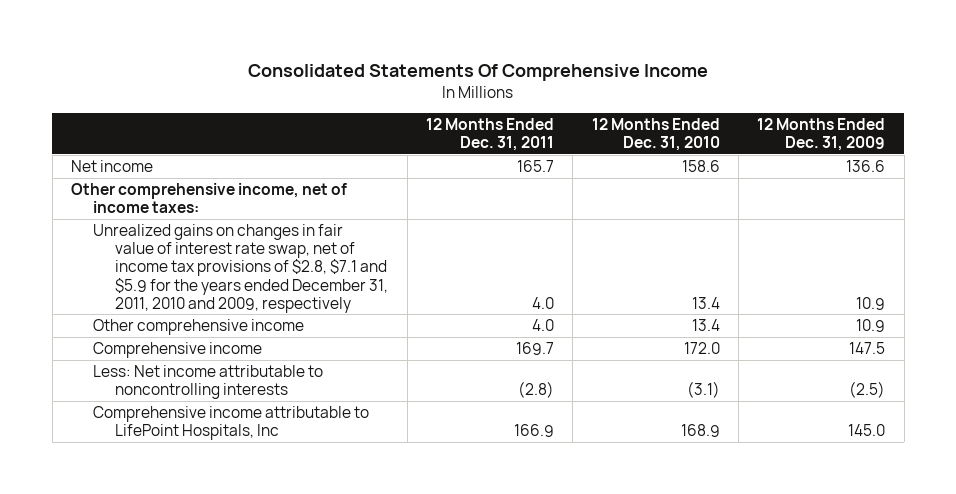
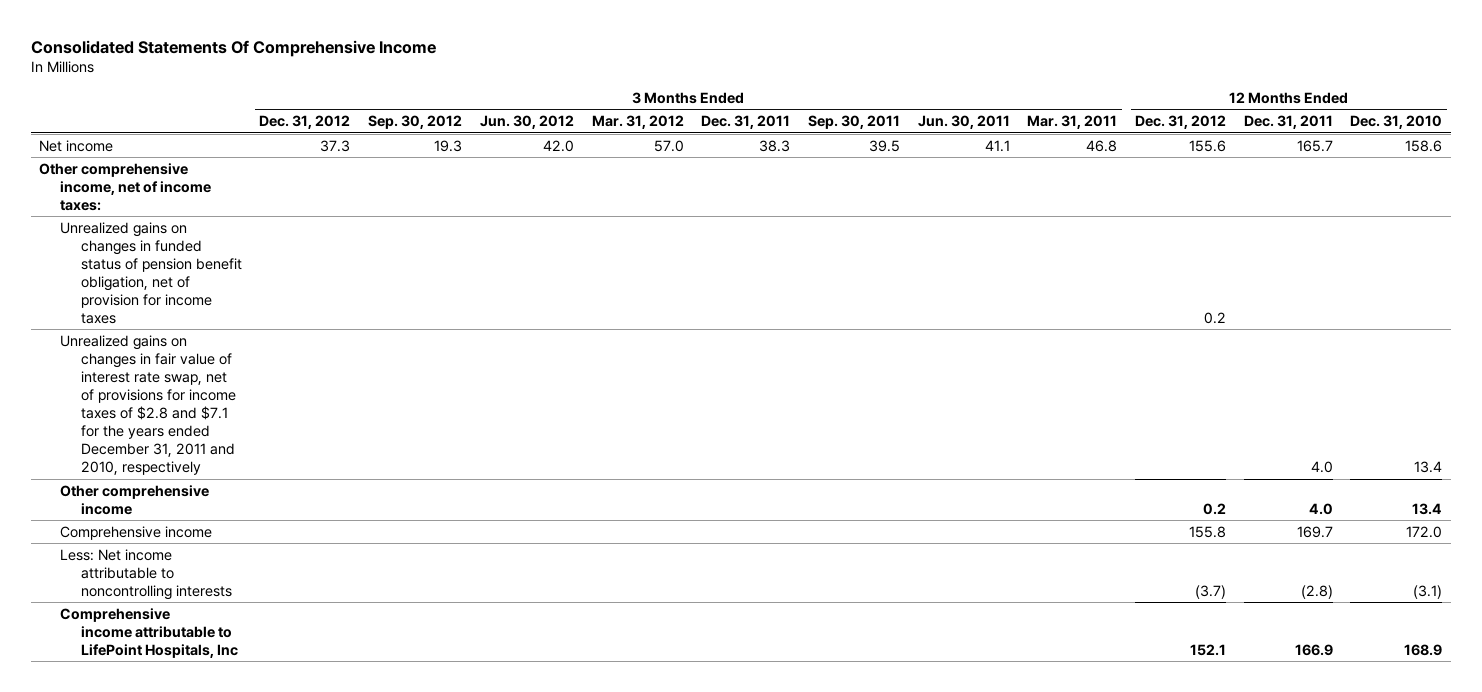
- | 12 Months Ended Dec. 31, 2011 | 12 Months Ended Dec. 31, 2010 | 12 Months Ended Dec. 31, 2009
+ | 3 Months Ended Dec. 31, 2012 | 3 Months Ended Sep. 30, 2012 | 3 Months Ended Jun. 30, 2012 | 3 Months Ended Mar. 31, 2012 | 3 Months Ended Dec. 31, 2011 | 3 Months Ended Sep. 30, 2011 | 3 Months Ended Jun. 30, 2011 | 3 Months Ended Mar. 31, 2011 | 12 Months Ended Dec. 31, 2012 | 12 Months Ended Dec. 31, 2011 | 12 Months Ended Dec. 31, 2010
- Unrealized gains on changes in fair value of interest rate swap, net of income tax provisions of $2.8, $7.1 and $5.9 for the years ended December 31, 2011, 2010 and 2009, respectively | 4.0 | 13.4 | 10.9
+ Unrealized gains on changes in funded status of pension benefit obligation, net of provision for income taxes | | | | | | | | | 0.2 | |
+ Unrealized gains on changes in fair value of interest rate swap, net of provisions for income taxes of $2.8 and $7.1 for the years ended December 31, 2011 and 2010, respectively | | | | | | | | | | 4.0 | 13.4

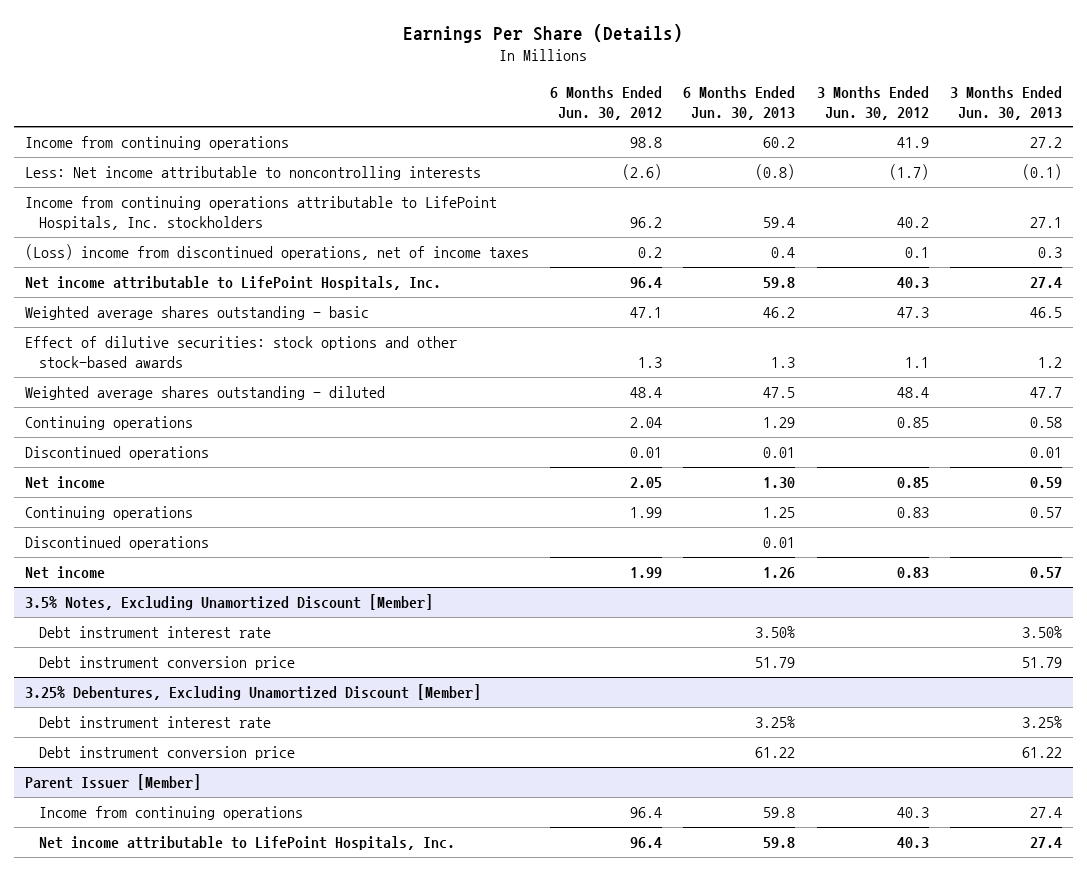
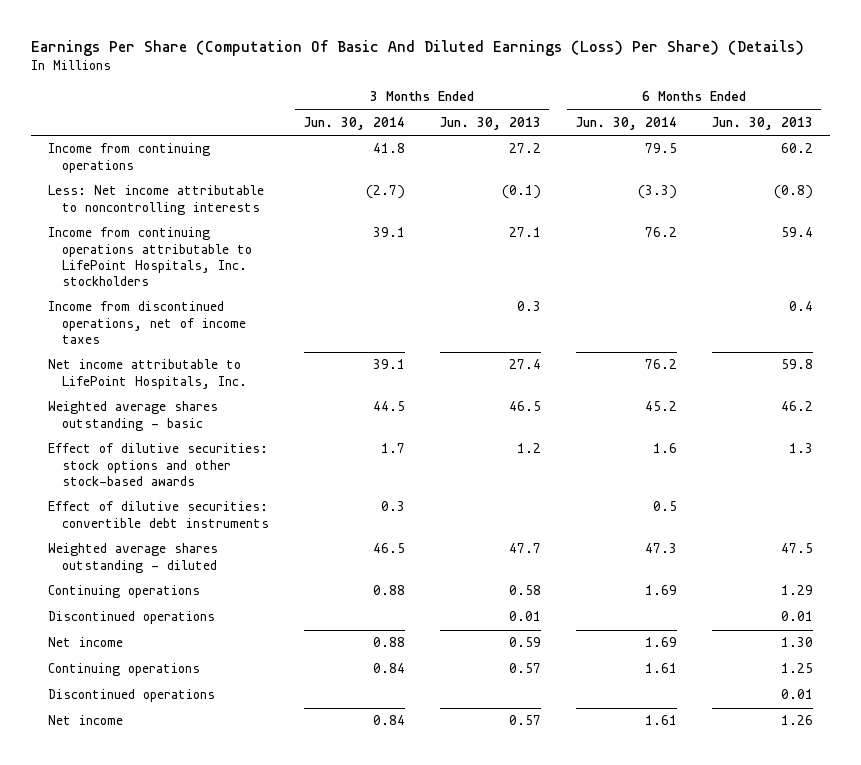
- Earnings Per Share (Details)
+ Earnings Per Share (Computation Of Basic And Diluted Earnings (Loss) Per Share) (Details)
- | 6 Months Ended Jun. 30, 2012 | 6 Months Ended Jun. 30, 2013 | 3 Months Ended Jun. 30, 2012 | 3 Months Ended Jun. 30, 2013
+ | 3 Months Ended Jun. 30, 2014 | 3 Months Ended Jun. 30, 2013 | 6 Months Ended Jun. 30, 2014 | 6 Months Ended Jun. 30, 2013
- (Loss) income from discontinued operations, net of income taxes | 0.2 | 0.4 | 0.1 | 0.3
+ Income from discontinued operations, net of income taxes | | 0.3 | | 0.4
+ Effect of dilutive securities: convertible debt instruments | 0.3 | | 0.5 |
- 3.5% Notes, Excluding Unamortized Discount [Member]
- Debt instrument interest rate | | 3.50% | | 3.50%
- Debt instrument conversion price | | 51.79 | | 51.79
- 3.25% Debentures, Excluding Unamortized Discount [Member]
- Debt instrument interest rate | | 3.25% | | 3.25%
- Debt instrument conversion price | | 61.22 | | 61.22
- Parent Issuer [Member]
- Income from continuing operations | 96.4 | 59.8 | 40.3 | 27.4
- Net income attributable to LifePoint Hospitals, Inc. | 96.4 | 59.8 | 40.3 | 27.4

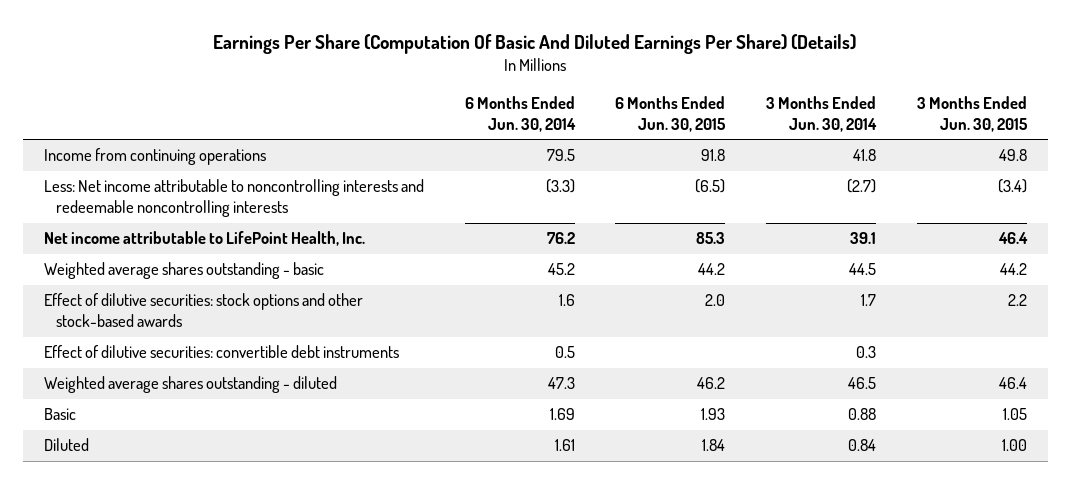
- Earnings Per Share (Computation Of Basic And Diluted Earnings (Loss) Per Share) (Details)
+ Earnings Per Share (Computation Of Basic And Diluted Earnings Per Share) (Details)
- | 3 Months Ended Jun. 30, 2014 | 3 Months Ended Jun. 30, 2013 | 6 Months Ended Jun. 30, 2014 | 6 Months Ended Jun. 30, 2013
+ | 6 Months Ended Jun. 30, 2014 | 6 Months Ended Jun. 30, 2015 | 3 Months Ended Jun. 30, 2014 | 3 Months Ended Jun. 30, 2015
- Less: Net income attributable to noncontrolling interests | (2.7) | (0.1) | (3.3) | (0.8)
- Income from continuing operations attributable to LifePoint Hospitals, Inc. stockholders | 39.1 | 27.1 | 76.2 | 59.4
- Income from discontinued operations, net of income taxes | | 0.3 | | 0.4
- Net income attributable to LifePoint Hospitals, Inc. | 39.1 | 27.4 | 76.2 | 59.8
+ Less: Net income attributable to noncontrolling interests and redeemable noncontrolling interests | (3.3) | (6.5) | (2.7) | (3.4)
+ Net income attributable to LifePoint Health, Inc. | 76.2 | 85.3 | 39.1 | 46.4
- Continuing operations | 0.88 | 0.58 | 1.69 | 1.29
- Discontinued operations | | 0.01 | | 0.01
- Net income | 0.88 | 0.59 | 1.69 | 1.30
- Continuing operations | 0.84 | 0.57 | 1.61 | 1.25
- Discontinued operations | | | | 0.01
- Net income | 0.84 | 0.57 | 1.61 | 1.26
+ Basic | 1.69 | 1.93 | 0.88 | 1.05
+ Diluted | 1.61 | 1.84 | 0.84 | 1.00

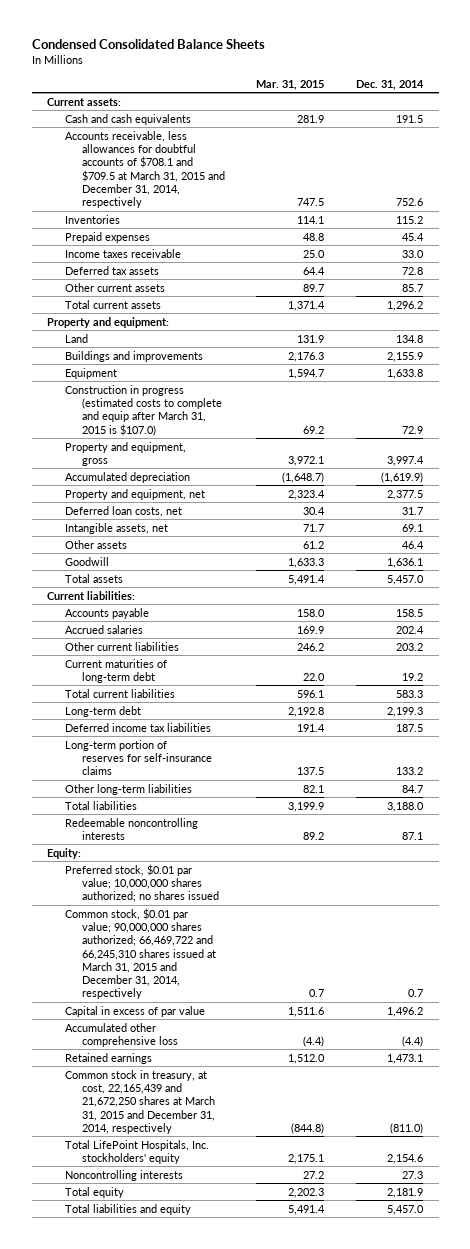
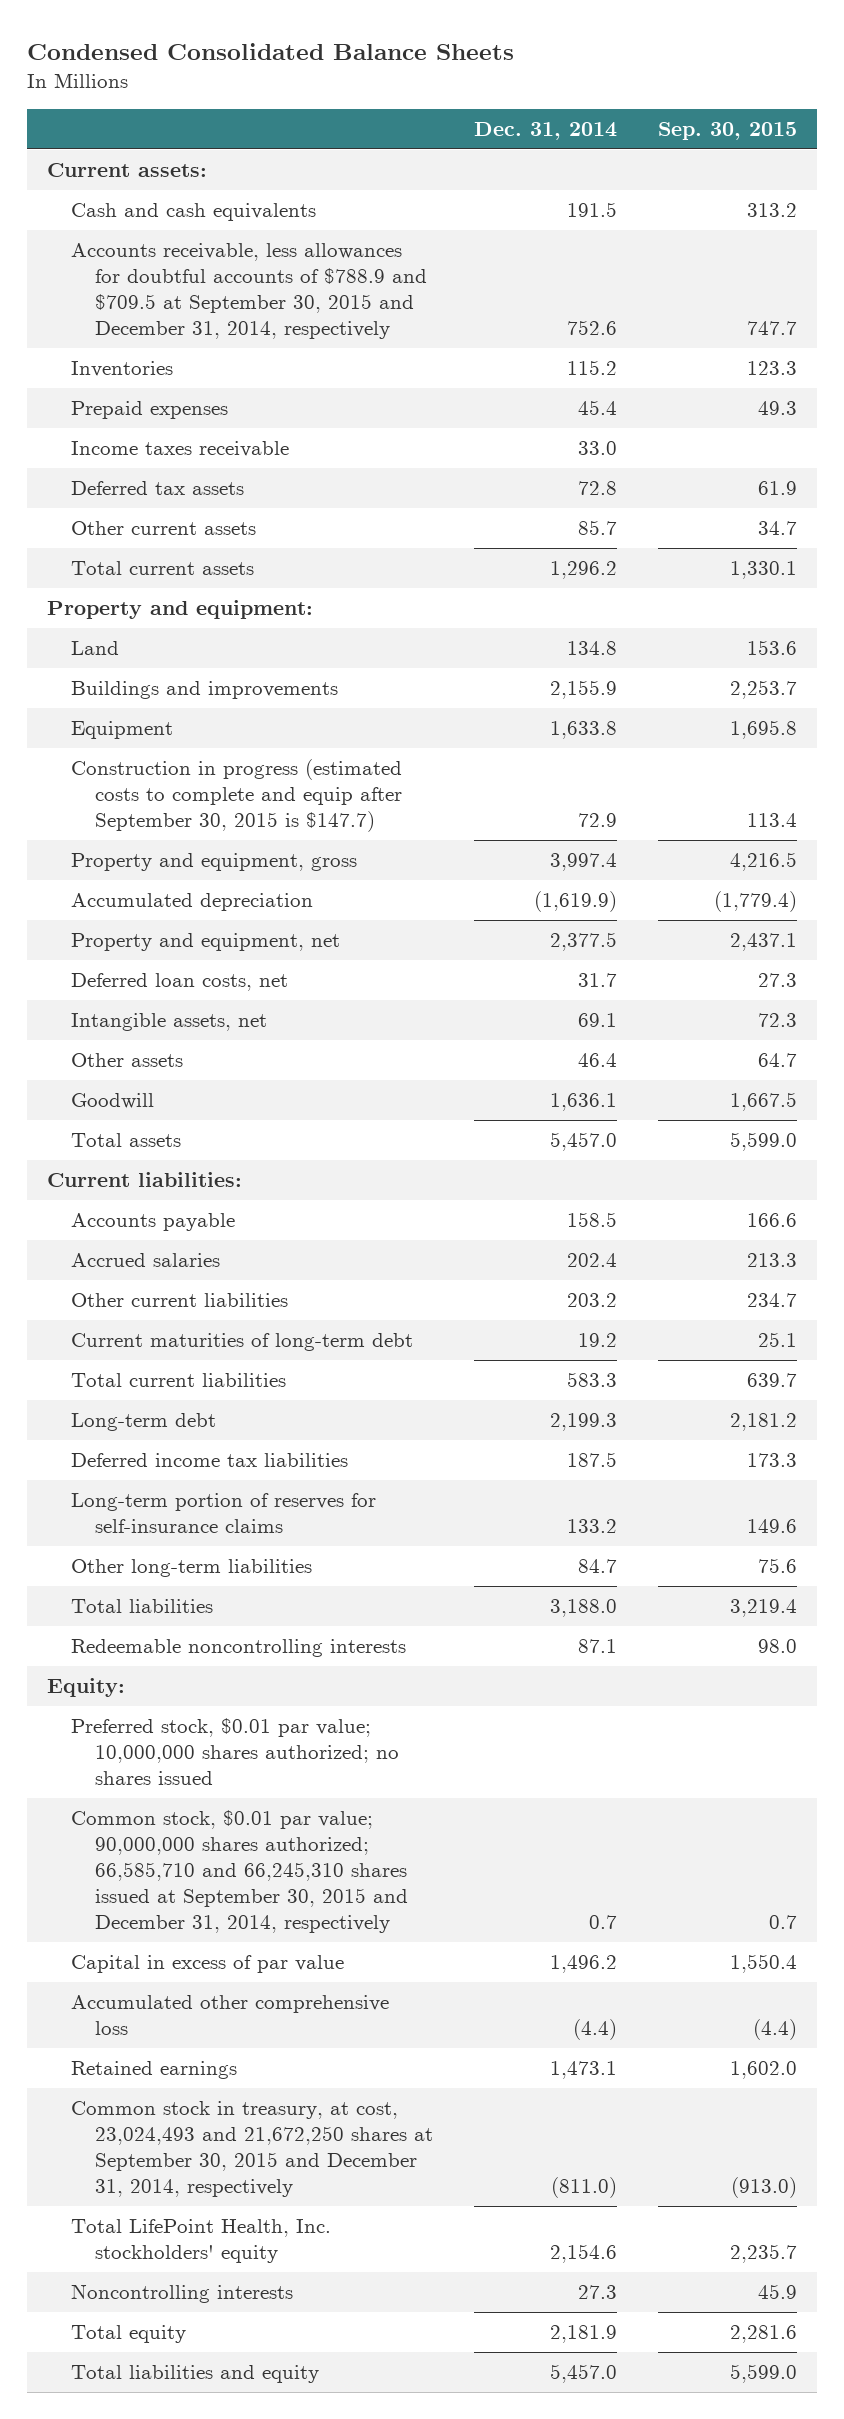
- | Mar. 31, 2015 | Dec. 31, 2014
+ | Dec. 31, 2014 | Sep. 30, 2015
- Accounts receivable, less allowances for doubtful accounts of $708.1 and $709.5 at March 31, 2015 and December 31, 2014, respectively | 747.5 | 752.6
+ Accounts receivable, less allowances for doubtful accounts of $788.9 and $709.5 at September 30, 2015 and December 31, 2014, respectively | 752.6 | 747.7
- Construction in progress (estimated costs to complete and equip after March 31, 2015 is $107.0) | 69.2 | 72.9
+ Construction in progress (estimated costs to complete and equip after September 30, 2015 is $147.7) | 72.9 | 113.4
- Common stock, $0.01 par value; 90,000,000 shares authorized; 66,469,722 and 66,245,310 shares issued at March 31, 2015 and December 31, 2014, respectively | 0.7 | 0.7
+ Common stock, $0.01 par value; 90,000,000 shares authorized; 66,585,710 and 66,245,310 shares issued at September 30, 2015 and December 31, 2014, respectively | 0.7 | 0.7
- Common stock in treasury, at cost, 22,165,439 and 21,672,250 shares at March 31, 2015 and December 31, 2014, respectively | (844.8) | (811.0)
- Total LifePoint Hospitals, Inc. stockholders' equity | 2,175.1 | 2,154.6
+ Common stock in treasury, at cost, 23,024,493 and 21,672,250 shares at September 30, 2015 and December 31, 2014, respectively | (811.0) | (913.0)
+ Total LifePoint Health, Inc. stockholders' equity | 2,154.6 | 2,235.7

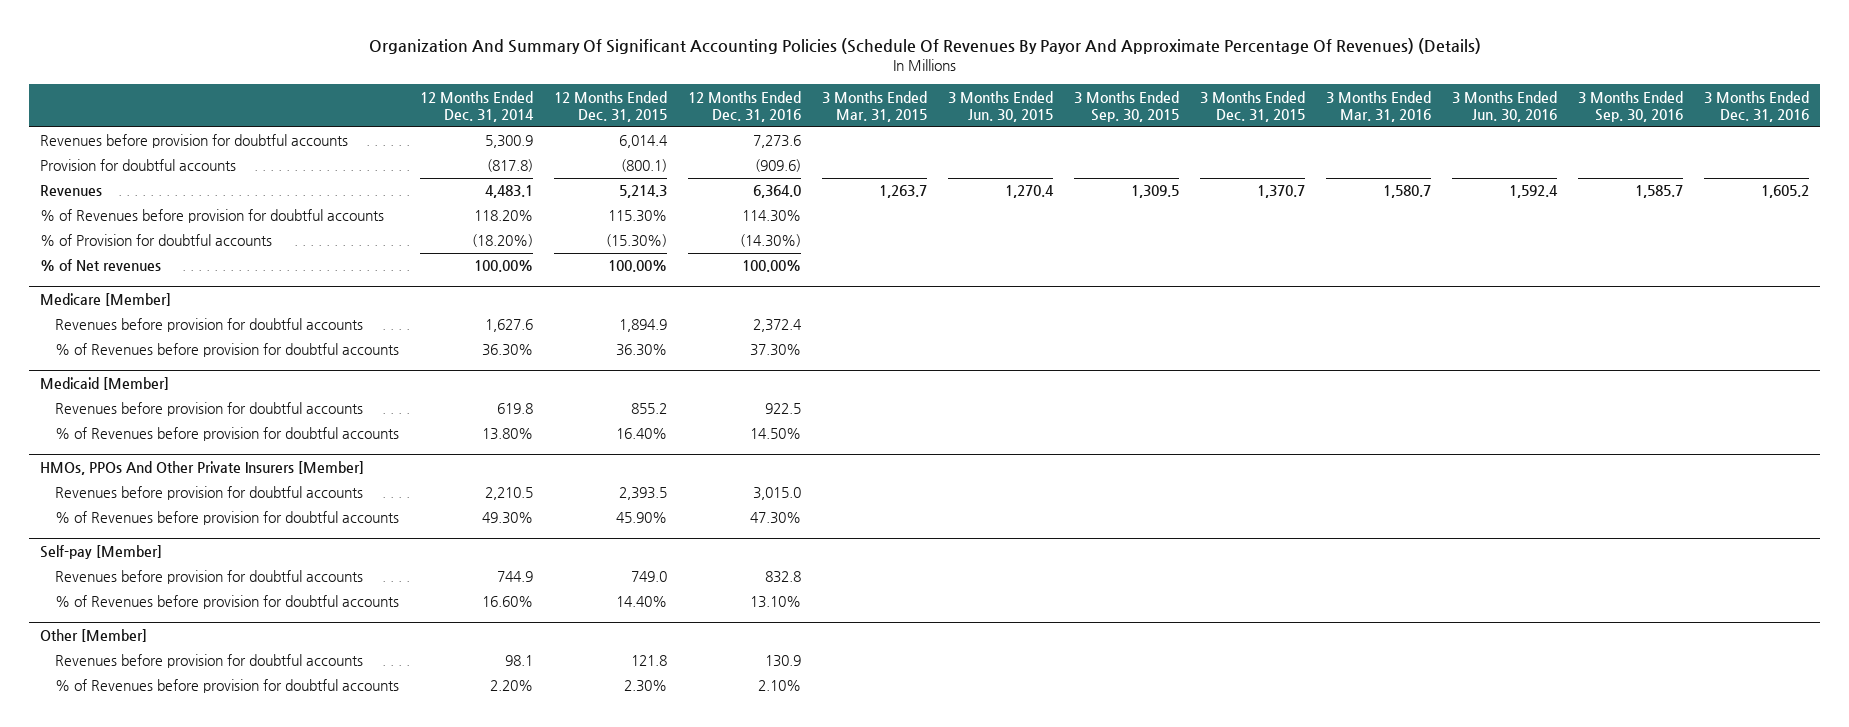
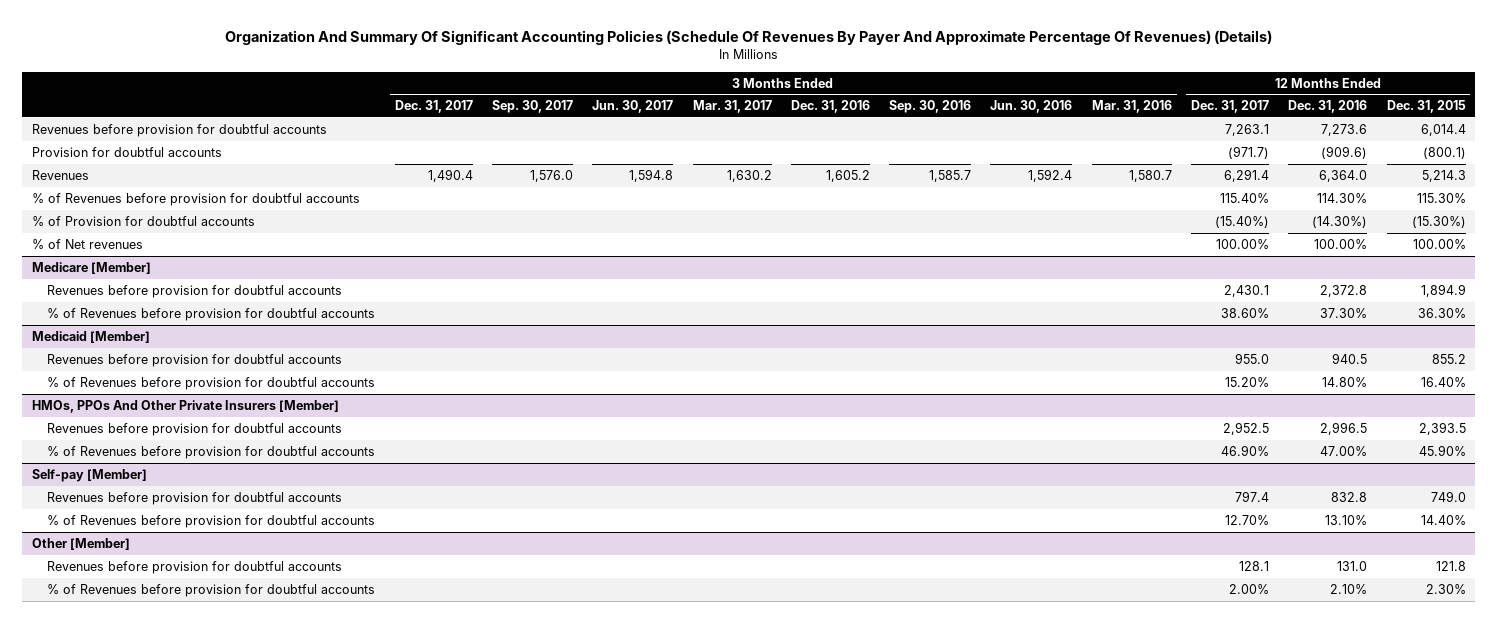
- Organization And Summary Of Significant Accounting Policies (Schedule Of Revenues By Payor And Approximate Percentage Of Revenues) (Details)
+ Organization And Summary Of Significant Accounting Policies (Schedule Of Revenues By Payer And Approximate Percentage Of Revenues) (Details)
- | 12 Months Ended Dec. 31, 2014 | 12 Months Ended Dec. 31, 2015 | 12 Months Ended Dec. 31, 2016 | 3 Months Ended Mar. 31, 2015 | 3 Months Ended Jun. 30, 2015 | 3 Months Ended Sep. 30, 2015 | 3 Months Ended Dec. 31, 2015 | 3 Months Ended Mar. 31, 2016 | 3 Months Ended Jun. 30, 2016 | 3 Months Ended Sep. 30, 2016 | 3 Months Ended Dec. 31, 2016
+ | 3 Months Ended Dec. 31, 2017 | 3 Months Ended Sep. 30, 2017 | 3 Months Ended Jun. 30, 2017 | 3 Months Ended Mar. 31, 2017 | 3 Months Ended Dec. 31, 2016 | 3 Months Ended Sep. 30, 2016 | 3 Months Ended Jun. 30, 2016 | 3 Months Ended Mar. 31, 2016 | 12 Months Ended Dec. 31, 2017 | 12 Months Ended Dec. 31, 2016 | 12 Months Ended Dec. 31, 2015
@ Medicare [Member]
- Revenues before provision for doubtful accounts | 1,627.6 | 1,894.9 | 2,372.4 | | | | | | | |
+ Revenues before provision for doubtful accounts | | | | | | | | | 2,430.1 | 2,372.8 | 1,894.9
@ Medicaid [Member]
- Revenues before provision for doubtful accounts | 619.8 | 855.2 | 922.5 | | | | | | | |
- % of Revenues before provision for doubtful accounts | 13.80% | 16.40% | 14.50% | | | | | | | |
+ Revenues before provision for doubtful accounts | | | | | | | | | 955.0 | 940.5 | 855.2
+ % of Revenues before provision for doubtful accounts | | | | | | | | | 15.20% | 14.80% | 16.40%
@ HMOs, PPOs And Other Private Insurers [Member]
- Revenues before provision for doubtful accounts | 2,210.5 | 2,393.5 | 3,015.0 | | | | | | | |
- % of Revenues before provision for doubtful accounts | 49.30% | 45.90% | 47.30% | | | | | | | |
+ Revenues before provision for doubtful accounts | | | | | | | | | 2,952.5 | 2,996.5 | 2,393.5
+ % of Revenues before provision for doubtful accounts | | | | | | | | | 46.90% | 47.00% | 45.90%
@ Other [Member]
- Revenues before provision for doubtful accounts | 98.1 | 121.8 | 130.9 | | | | | | | |
+ Revenues before provision for doubtful accounts | | | | | | | | | 128.1 | 131.0 | 121.8

